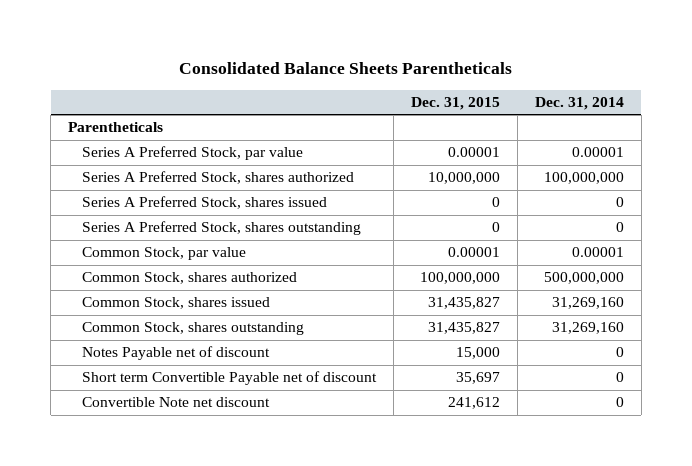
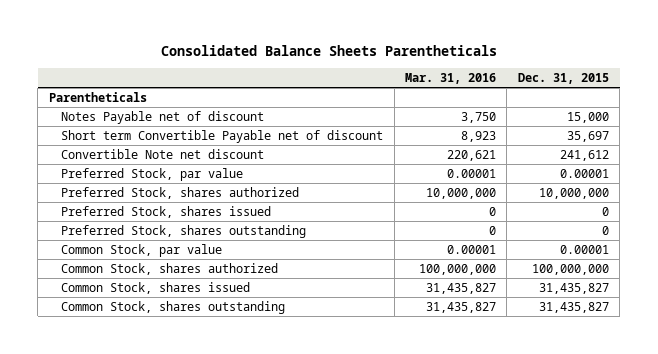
- | Dec. 31, 2015 | Dec. 31, 2014
+ | Mar. 31, 2016 | Dec. 31, 2015
- Series A Preferred Stock, par value | 0.00001 | 0.00001
- Series A Preferred Stock, shares authorized | 10,000,000 | 100,000,000
- Series A Preferred Stock, shares issued | 0 | 0
- Series A Preferred Stock, shares outstanding | 0 | 0
moved up: Notes Payable net of discount | 3,750 | 15,000
moved up: Short term Convertible Payable net of discount | 8,923 | 35,697
moved up: Convertible Note net discount | 220,621 | 241,612
+ Preferred Stock, par value | 0.00001 | 0.00001
+ Preferred Stock, shares authorized | 10,000,000 | 10,000,000
+ Preferred Stock, shares issued | 0 | 0
+ Preferred Stock, shares outstanding | 0 | 0

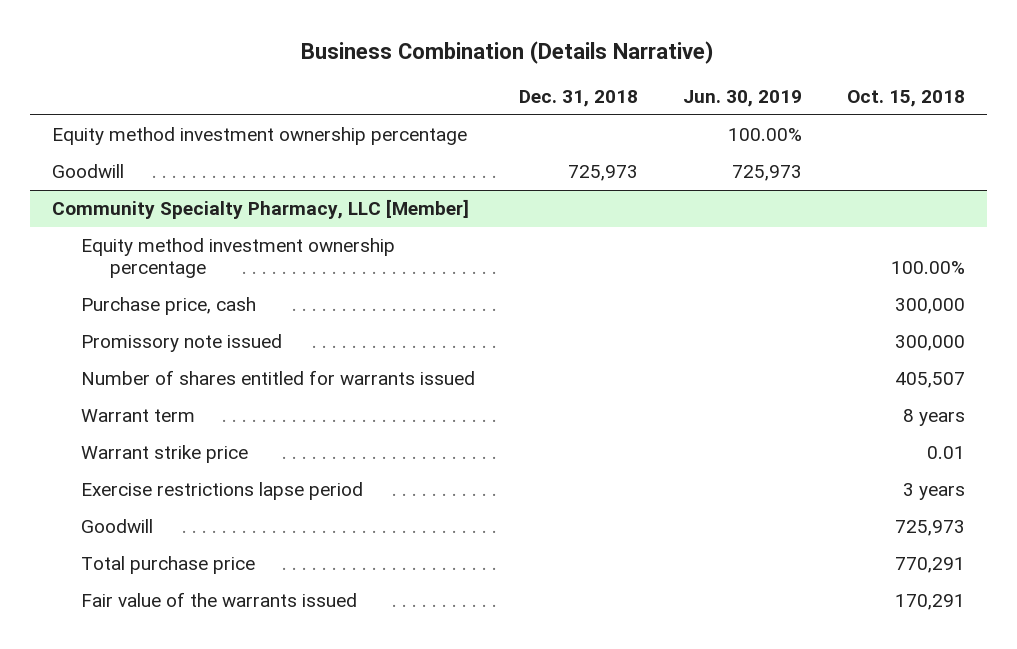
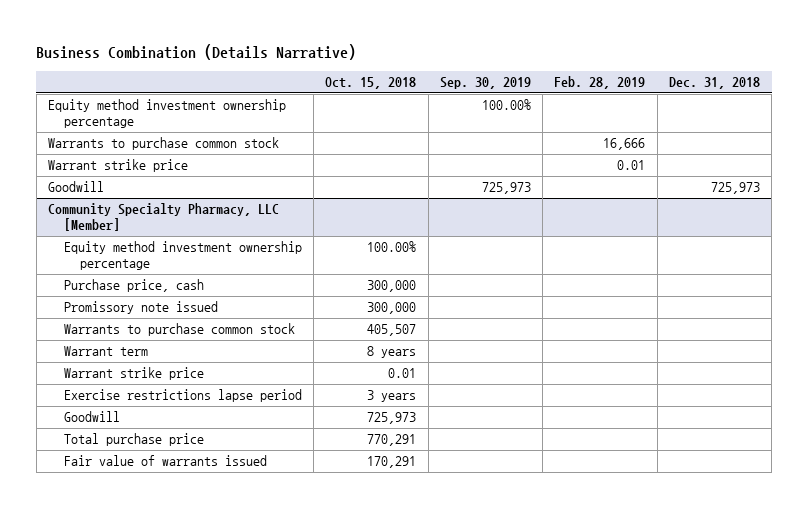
- | Dec. 31, 2018 | Jun. 30, 2019 | Oct. 15, 2018
+ | Oct. 15, 2018 | Sep. 30, 2019 | Feb. 28, 2019 | Dec. 31, 2018
+ Warrants to purchase common stock | | | 16,666 |
+ Warrant strike price | | | 0.01 |
@ Community Specialty Pharmacy, LLC [Member]
- Number of shares entitled for warrants issued | | | 405,507
+ Warrants to purchase common stock | 405,507 | | |
- Fair value of the warrants issued | | | 170,291
+ Fair value of warrants issued | 170,291 | | |

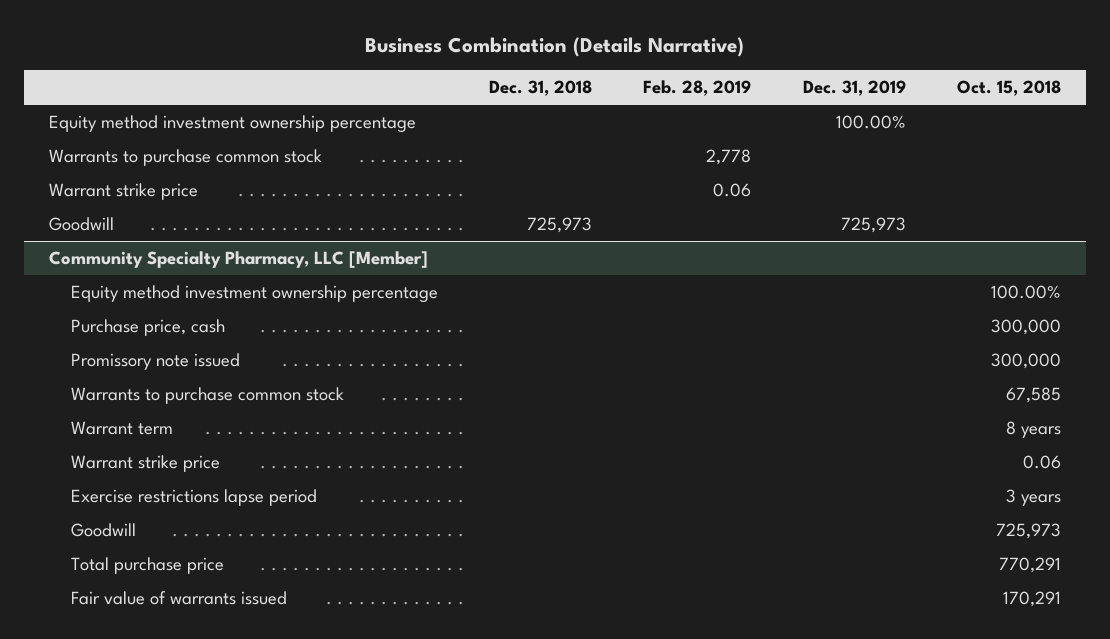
- | Oct. 15, 2018 | Sep. 30, 2019 | Feb. 28, 2019 | Dec. 31, 2018
+ | Dec. 31, 2018 | Feb. 28, 2019 | Dec. 31, 2019 | Oct. 15, 2018
- Warrants to purchase common stock | | | 16,666 |
- Warrant strike price | | | 0.01 |
+ Warrants to purchase common stock | | 2,778 | |
+ Warrant strike price | | 0.06 | |
@ Community Specialty Pharmacy, LLC [Member]
- Warrants to purchase common stock | 405,507 | | |
+ Warrants to purchase common stock | | | | 67,585
- Warrant strike price | 0.01 | | |
+ Warrant strike price | | | | 0.06

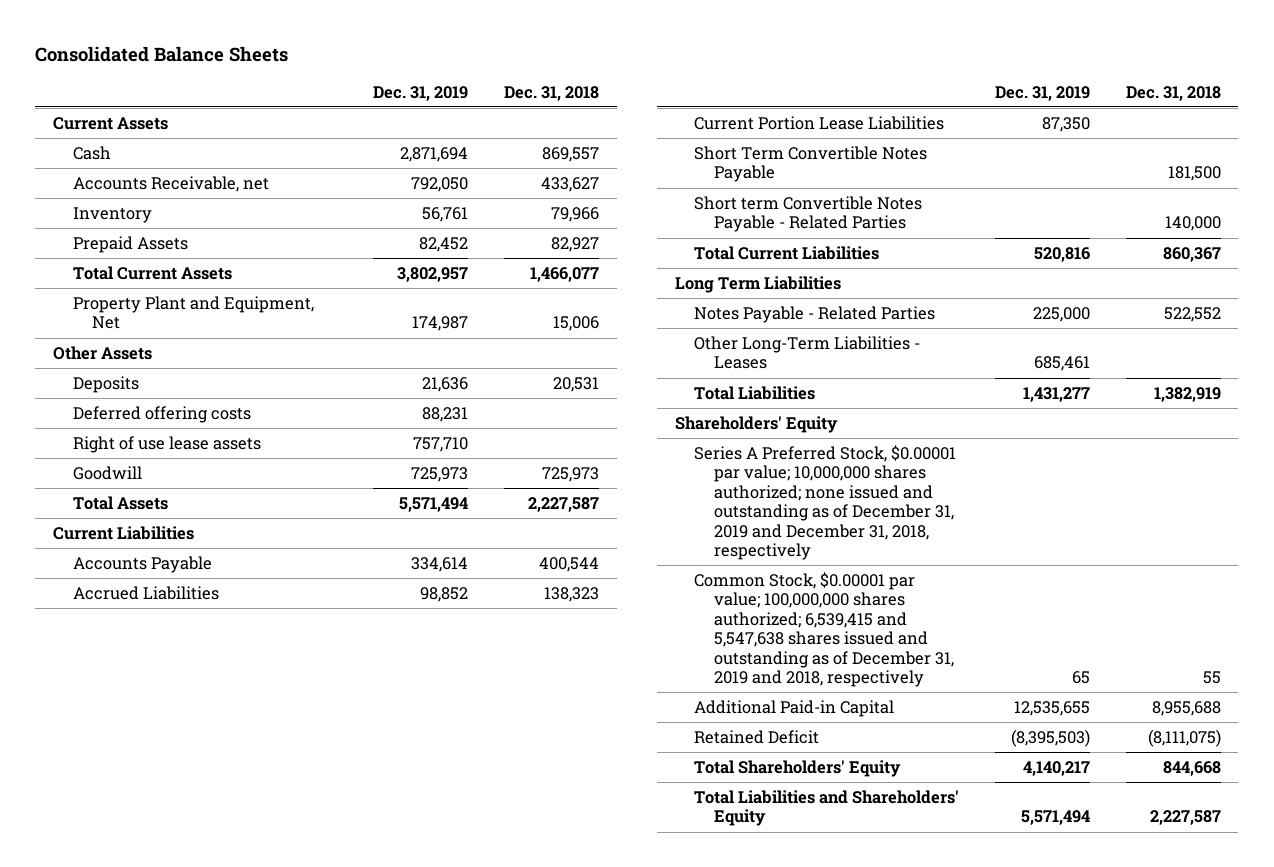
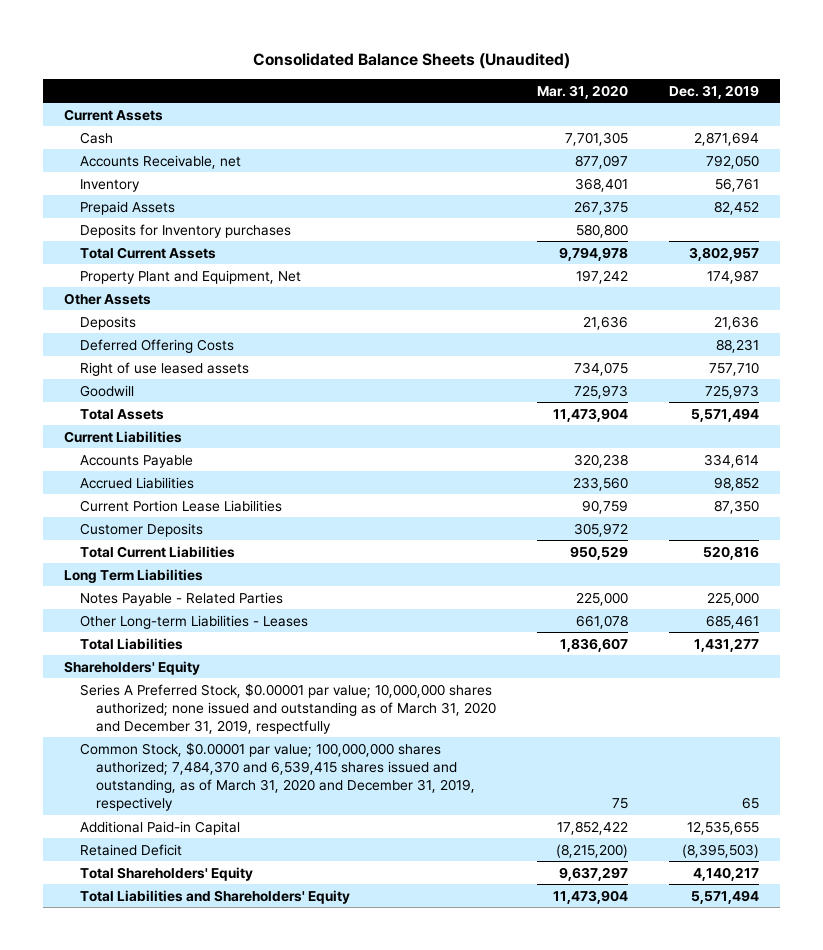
- Consolidated Balance Sheets
+ Consolidated Balance Sheets (Unaudited)
- | Dec. 31, 2019 | Dec. 31, 2018
+ | Mar. 31, 2020 | Dec. 31, 2019
+ Deposits for Inventory purchases | 580,800 |
- Deferred offering costs | 88,231 |
- Right of use lease assets | 757,710 |
+ Deferred Offering Costs | | 88,231
+ Right of use leased assets | 734,075 | 757,710
- Short Term Convertible Notes Payable | | 181,500
- Short term Convertible Notes Payable - Related Parties | | 140,000
+ Customer Deposits | 305,972 |
- Other Long-Term Liabilities - Leases | 685,461 |
+ Other Long-term Liabilities - Leases | 661,078 | 685,461
- Series A Preferred Stock, $0.00001 par value; 10,000,000 shares authorized; none issued and outstanding as of December 31, 2019 and December 31, 2018, respectively
- Common Stock, $0.00001 par value; 100,000,000 shares authorized; 6,539,415 and 5,547,638 shares issued and outstanding as of December 31, 2019 and 2018, respectively | 65 | 55
+ Series A Preferred Stock, $0.00001 par value; 10,000,000 shares authorized; none issued and outstanding as of March 31, 2020 and December 31, 2019, respectfully
+ Common Stock, $0.00001 par value; 100,000,000 shares authorized; 7,484,370 and 6,539,415 shares issued and outstanding, as of March 31, 2020 and December 31, 2019, respectively | 75 | 65

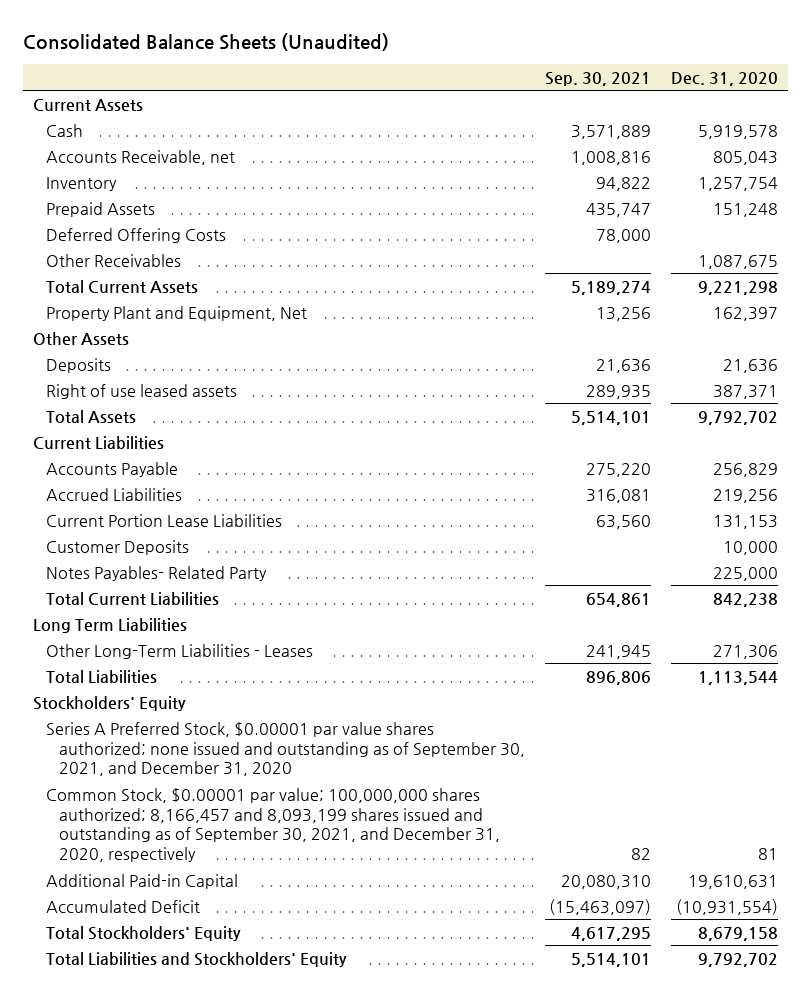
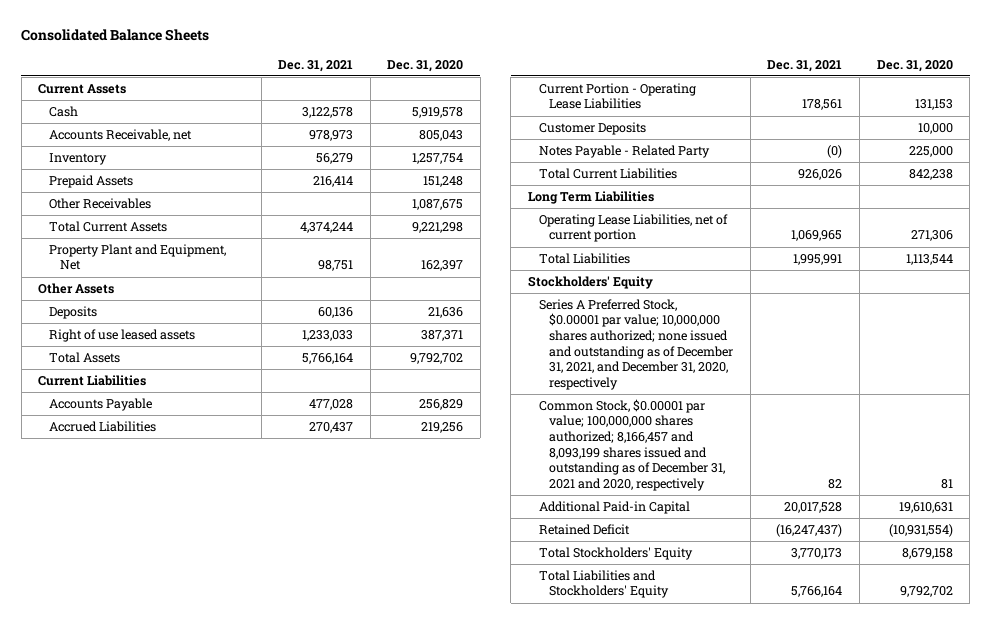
- Consolidated Balance Sheets (Unaudited)
+ Consolidated Balance Sheets
- | Sep. 30, 2021 | Dec. 31, 2020
+ | Dec. 31, 2021 | Dec. 31, 2020
- Deferred Offering Costs | 78,000 |
- Current Portion Lease Liabilities | 63,560 | 131,153
+ Current Portion - Operating Lease Liabilities | 178,561 | 131,153
- Notes Payables- Related Party | | 225,000
+ Notes Payable - Related Party | (0) | 225,000
- Other Long-Term Liabilities - Leases | 241,945 | 271,306
+ Operating Lease Liabilities, net of current portion | 1,069,965 | 271,306
- Series A Preferred Stock, $0.00001 par value shares authorized; none issued and outstanding as of September 30, 2021, and December 31, 2020
- Common Stock, $0.00001 par value; 100,000,000 shares authorized; 8,166,457 and 8,093,199 shares issued and outstanding as of September 30, 2021, and December 31, 2020, respectively | 82 | 81
+ Series A Preferred Stock, $0.00001 par value; 10,000,000 shares authorized; none issued and outstanding as of December 31, 2021, and December 31, 2020, respectively
+ Common Stock, $0.00001 par value; 100,000,000 shares authorized; 8,166,457 and 8,093,199 shares issued and outstanding as of December 31, 2021 and 2020, respectively | 82 | 81
- Accumulated Deficit | (15,463,097) | (10,931,554)
+ Retained Deficit | (16,247,437) | (10,931,554)

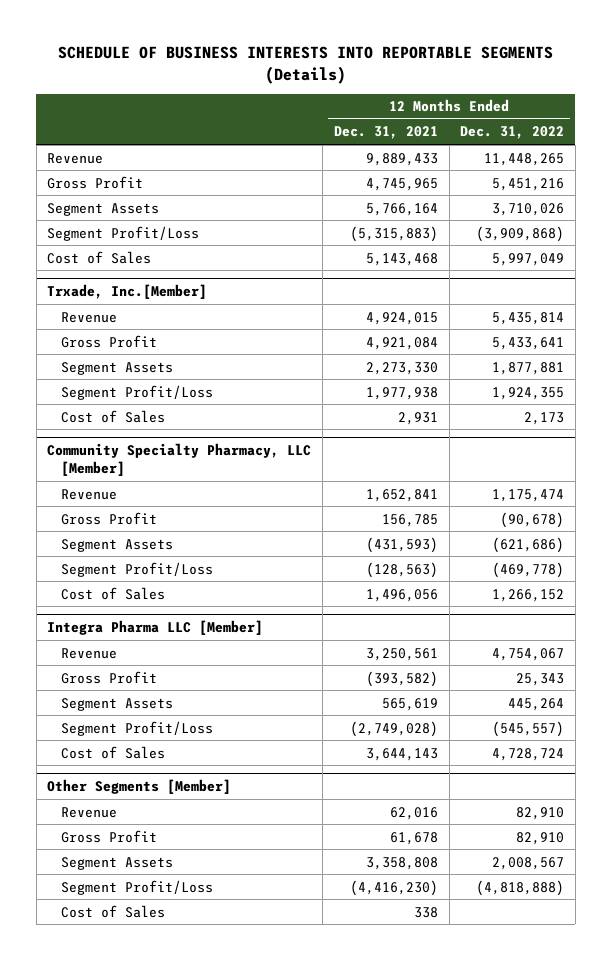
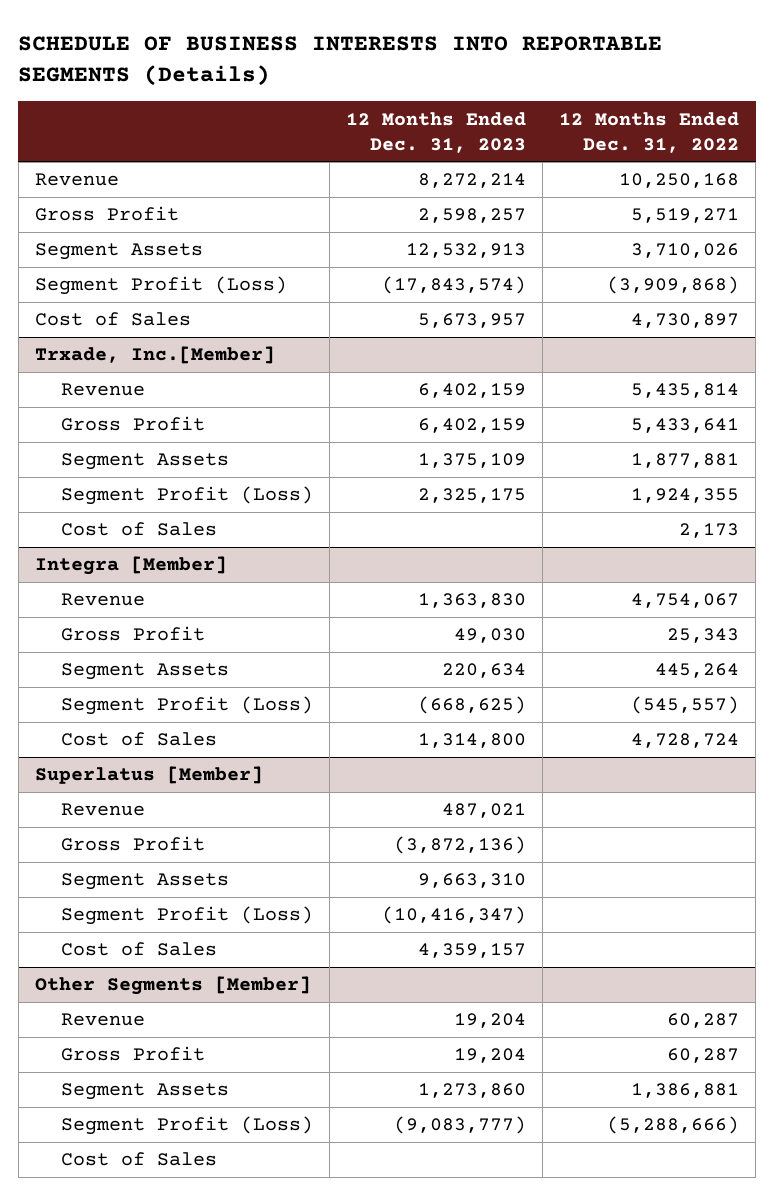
- | 12 Months Ended Dec. 31, 2021 | 12 Months Ended Dec. 31, 2022
+ | 12 Months Ended Dec. 31, 2023 | 12 Months Ended Dec. 31, 2022
- Revenue | 9,889,433 | 11,448,265
- Gross Profit | 4,745,965 | 5,451,216
+ Revenue | 8,272,214 | 10,250,168
+ Gross Profit | 2,598,257 | 5,519,271
- Segment Profit/Loss | (5,315,883) | (3,909,868)
- Cost of Sales | 5,143,468 | 5,997,049
+ Segment Profit (Loss) | (17,843,574) | (3,909,868)
+ Cost of Sales | 5,673,957 | 4,730,897
@ Trxade, Inc.[Member]
- Segment Profit/Loss | 1,977,938 | 1,924,355
+ Segment Profit (Loss) | 2,325,175 | 1,924,355
- Community Specialty Pharmacy, LLC [Member]
- Revenue | 1,652,841 | 1,175,474
- Gross Profit | 156,785 | (90,678)
- Segment Assets | (431,593) | (621,686)
- Segment Profit/Loss | (128,563) | (469,778)
- Cost of Sales | 1,496,056 | 1,266,152
- Integra Pharma LLC [Member]
+ Integra [Member]
- Segment Profit/Loss | (2,749,028) | (545,557)
+ Segment Profit (Loss) | (668,625) | (545,557)
+ Superlatus [Member]
+ Revenue | 487,021 |
+ Gross Profit | (3,872,136) |
+ Segment Assets | 9,663,310 |
+ Segment Profit (Loss) | (10,416,347) |
+ Cost of Sales | 4,359,157 |
@ Other Segments [Member]
- Revenue | 62,016 | 82,910
- Gross Profit | 61,678 | 82,910
- Segment Assets | 3,358,808 | 2,008,567
- Segment Profit/Loss | (4,416,230) | (4,818,888)
+ Revenue | 19,204 | 60,287
+ Gross Profit | 19,204 | 60,287
+ Segment Assets | 1,273,860 | 1,386,881
+ Segment Profit (Loss) | (9,083,777) | (5,288,666)

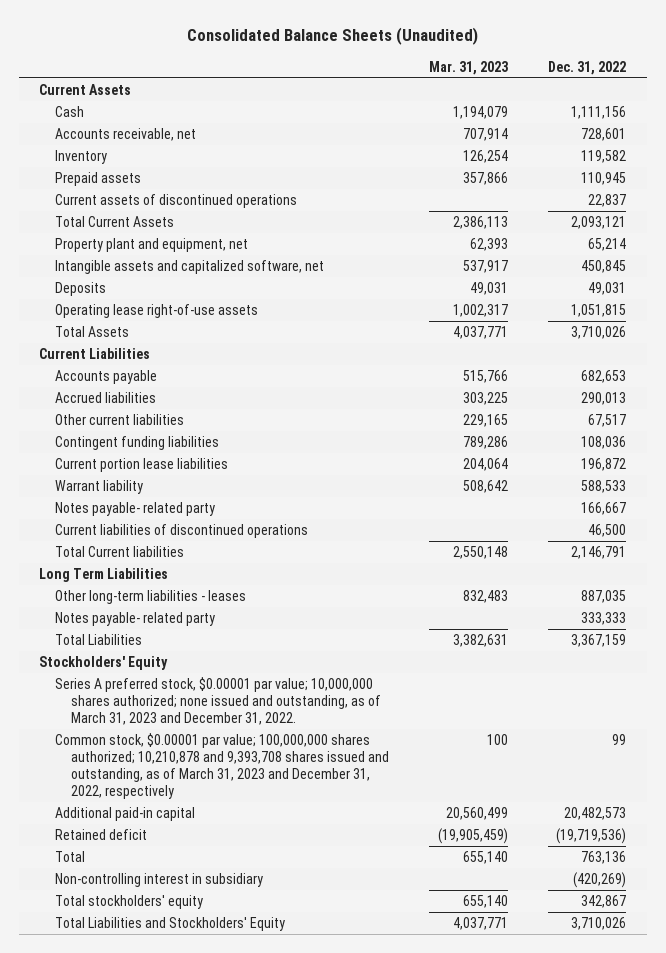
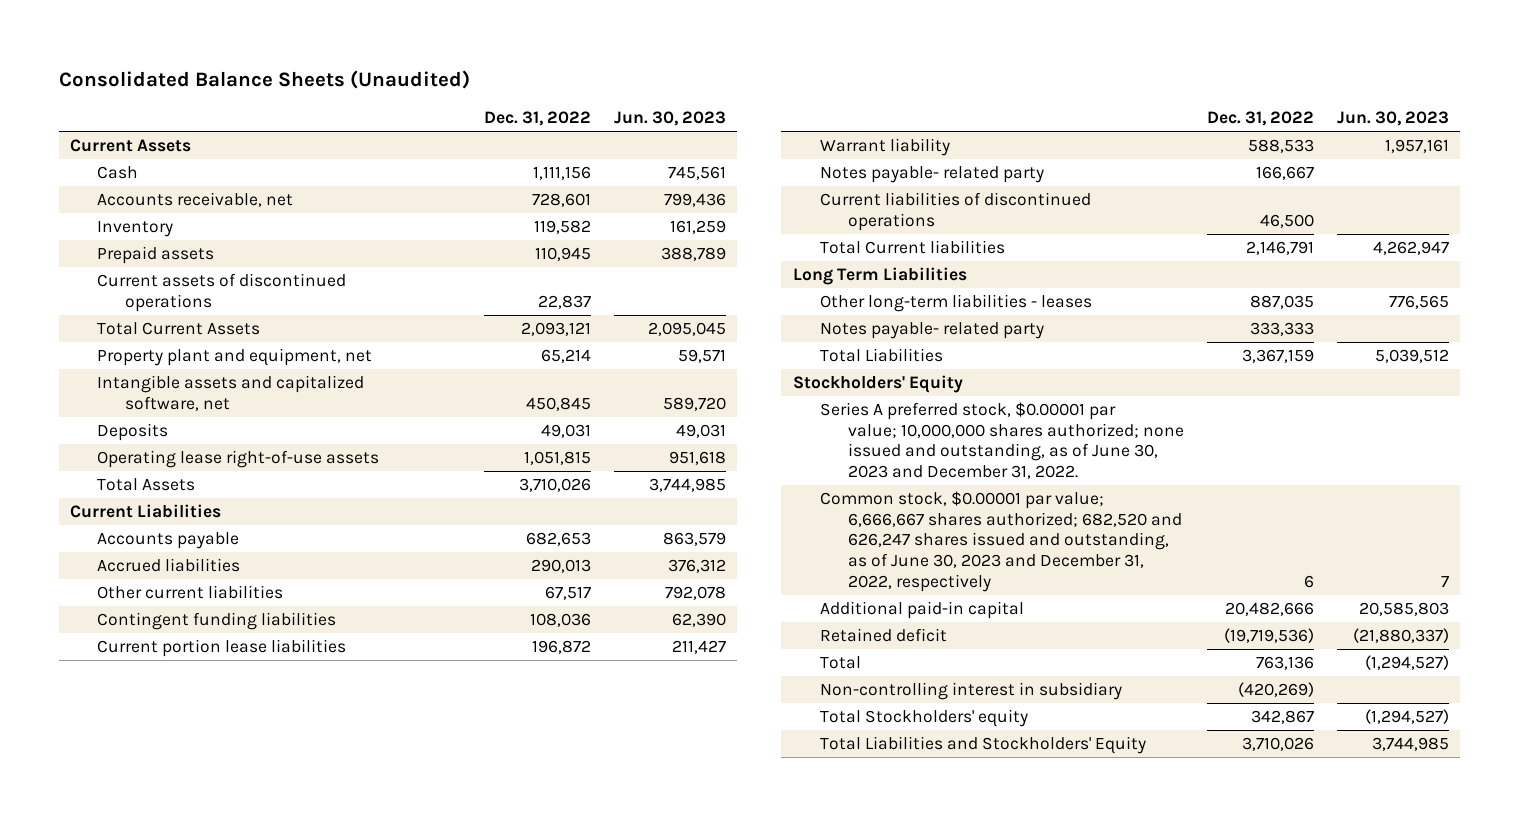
- | Mar. 31, 2023 | Dec. 31, 2022
+ | Dec. 31, 2022 | Jun. 30, 2023
- Series A preferred stock, $0.00001 par value; 10,000,000 shares authorized; none issued and outstanding, as of March 31, 2023 and December 31, 2022.
- Common stock, $0.00001 par value; 100,000,000 shares authorized; 10,210,878 and 9,393,708 shares issued and outstanding, as of March 31, 2023 and December 31, 2022, respectively | 100 | 99
- Additional paid-in capital | 20,560,499 | 20,482,573
+ Series A preferred stock, $0.00001 par value; 10,000,000 shares authorized; none issued and outstanding, as of June 30, 2023 and December 31, 2022.
+ Common stock, $0.00001 par value; 6,666,667 shares authorized; 682,520 and 626,247 shares issued and outstanding, as of June 30, 2023 and December 31, 2022, respectively | 6 | 7
+ Additional paid-in capital | 20,482,666 | 20,585,803
- Total stockholders' equity | 655,140 | 342,867
+ Total Stockholders' equity | 342,867 | (1,294,527)

